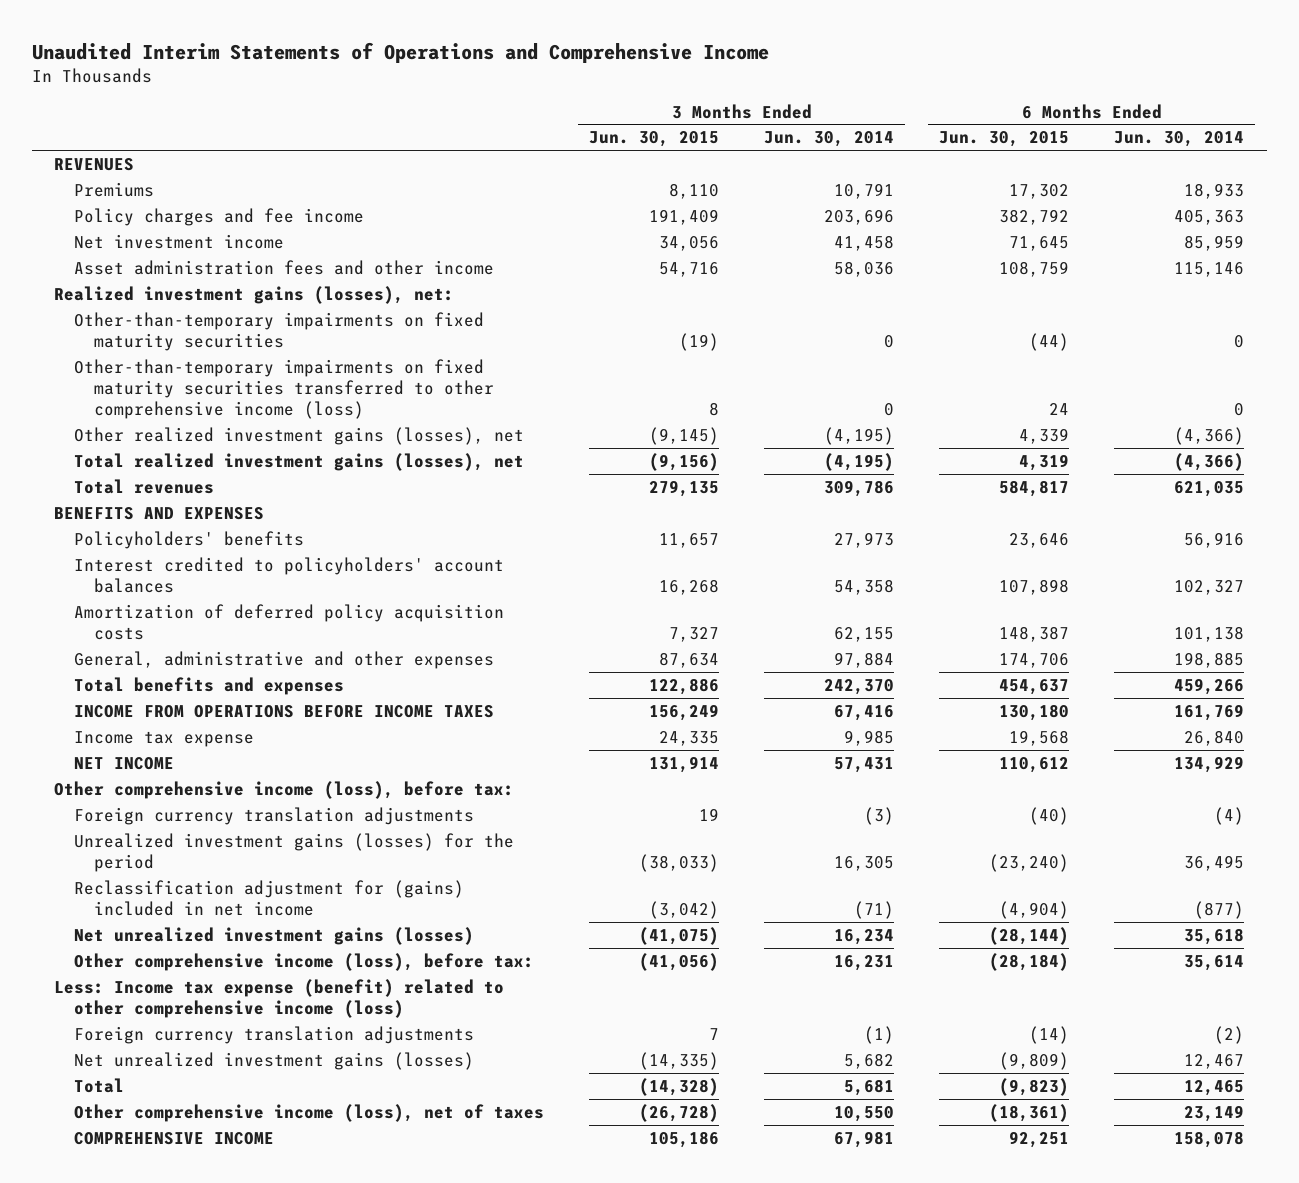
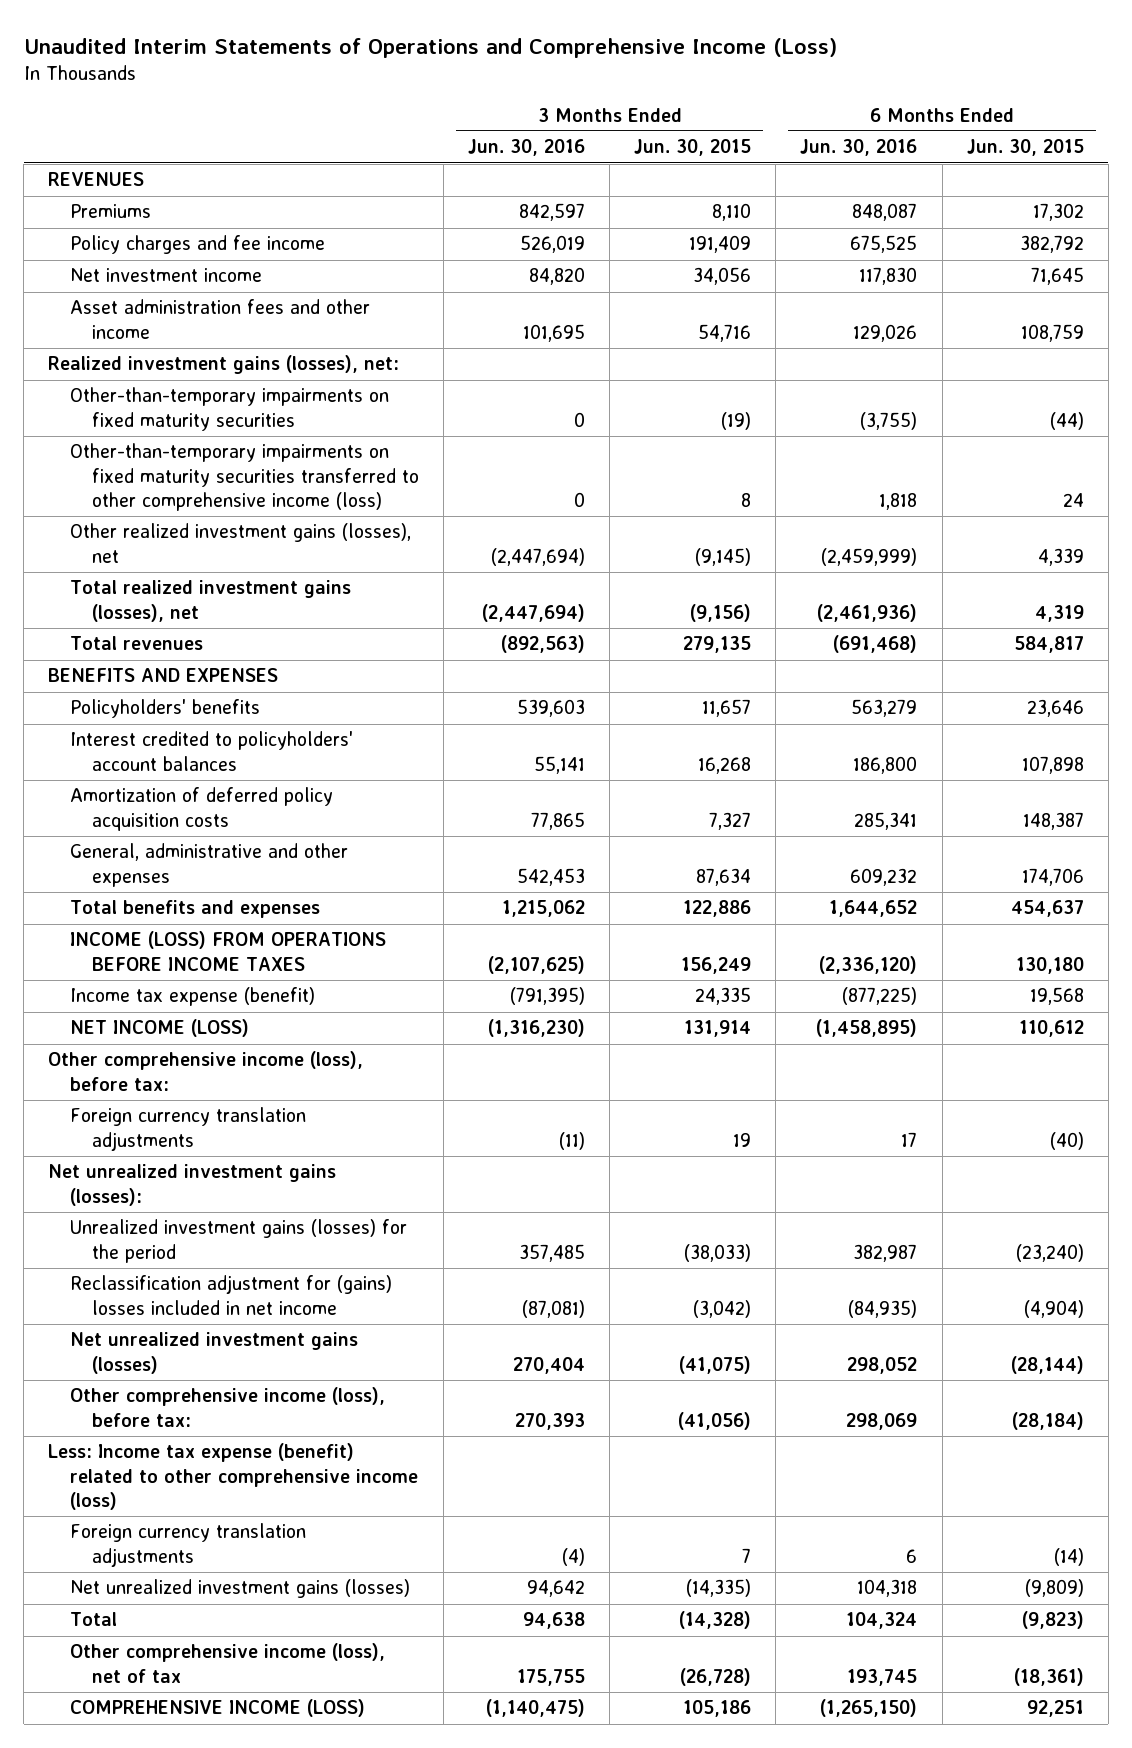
- Unaudited Interim Statements of Operations and Comprehensive Income
+ Unaudited Interim Statements of Operations and Comprehensive Income (Loss)
- | 3 Months Ended Jun. 30, 2015 | 3 Months Ended Jun. 30, 2014 | 6 Months Ended Jun. 30, 2015 | 6 Months Ended Jun. 30, 2014
+ | 3 Months Ended Jun. 30, 2016 | 3 Months Ended Jun. 30, 2015 | 6 Months Ended Jun. 30, 2016 | 6 Months Ended Jun. 30, 2015
- INCOME FROM OPERATIONS BEFORE INCOME TAXES | 156,249 | 67,416 | 130,180 | 161,769
- Income tax expense | 24,335 | 9,985 | 19,568 | 26,840
- NET INCOME | 131,914 | 57,431 | 110,612 | 134,929
+ INCOME (LOSS) FROM OPERATIONS BEFORE INCOME TAXES | (2,107,625) | 156,249 | (2,336,120) | 130,180
+ Income tax expense (benefit) | (791,395) | 24,335 | (877,225) | 19,568
+ NET INCOME (LOSS) | (1,316,230) | 131,914 | (1,458,895) | 110,612
+ Net unrealized investment gains (losses):
- Reclassification adjustment for (gains) included in net income | (3,042) | (71) | (4,904) | (877)
+ Reclassification adjustment for (gains) losses included in net income | (87,081) | (3,042) | (84,935) | (4,904)
- Other comprehensive income (loss), net of taxes | (26,728) | 10,550 | (18,361) | 23,149
- COMPREHENSIVE INCOME | 105,186 | 67,981 | 92,251 | 158,078
+ Other comprehensive income (loss), net of tax | 175,755 | (26,728) | 193,745 | (18,361)
+ COMPREHENSIVE INCOME (LOSS) | (1,140,475) | 105,186 | (1,265,150) | 92,251

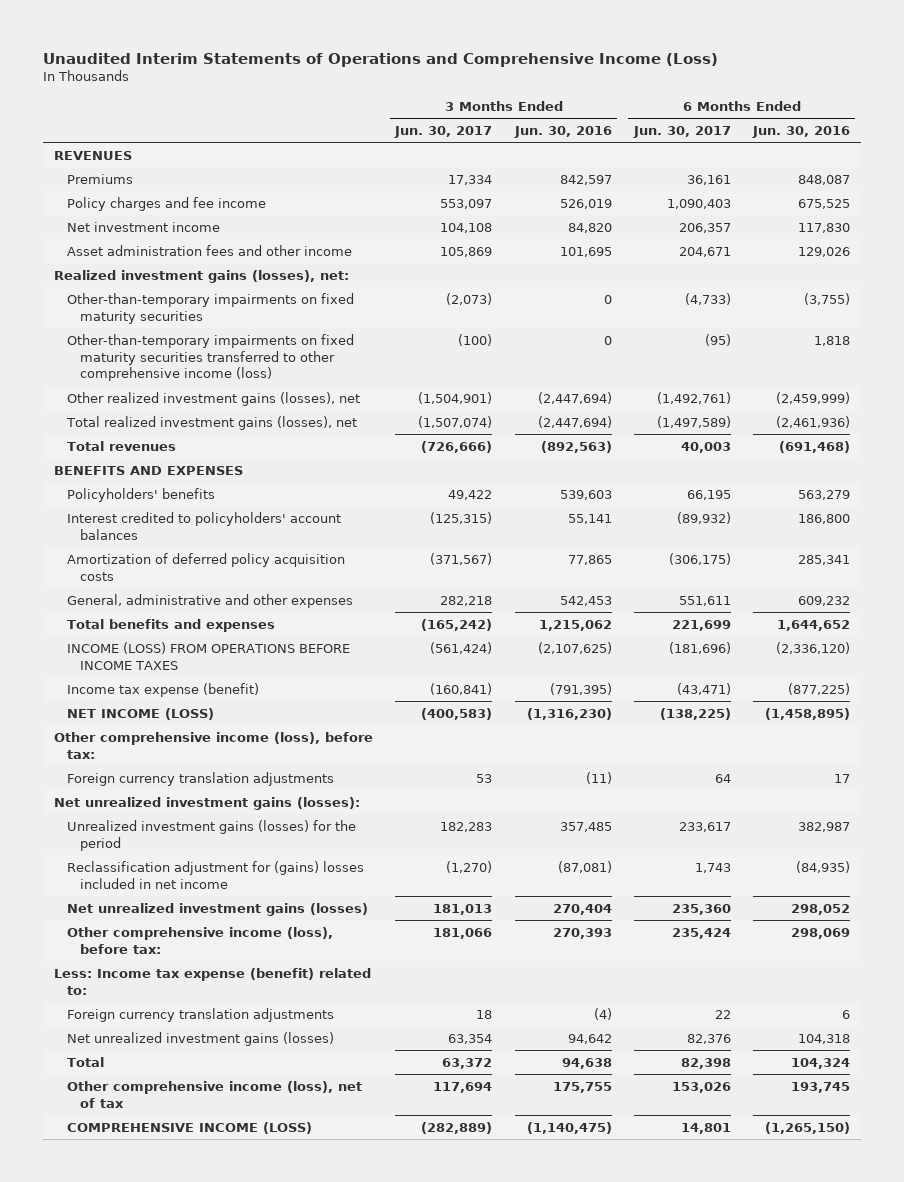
- | 3 Months Ended Jun. 30, 2016 | 3 Months Ended Jun. 30, 2015 | 6 Months Ended Jun. 30, 2016 | 6 Months Ended Jun. 30, 2015
+ | 3 Months Ended Jun. 30, 2017 | 3 Months Ended Jun. 30, 2016 | 6 Months Ended Jun. 30, 2017 | 6 Months Ended Jun. 30, 2016
- Less: Income tax expense (benefit) related to other comprehensive income (loss)
+ Less: Income tax expense (benefit) related to:

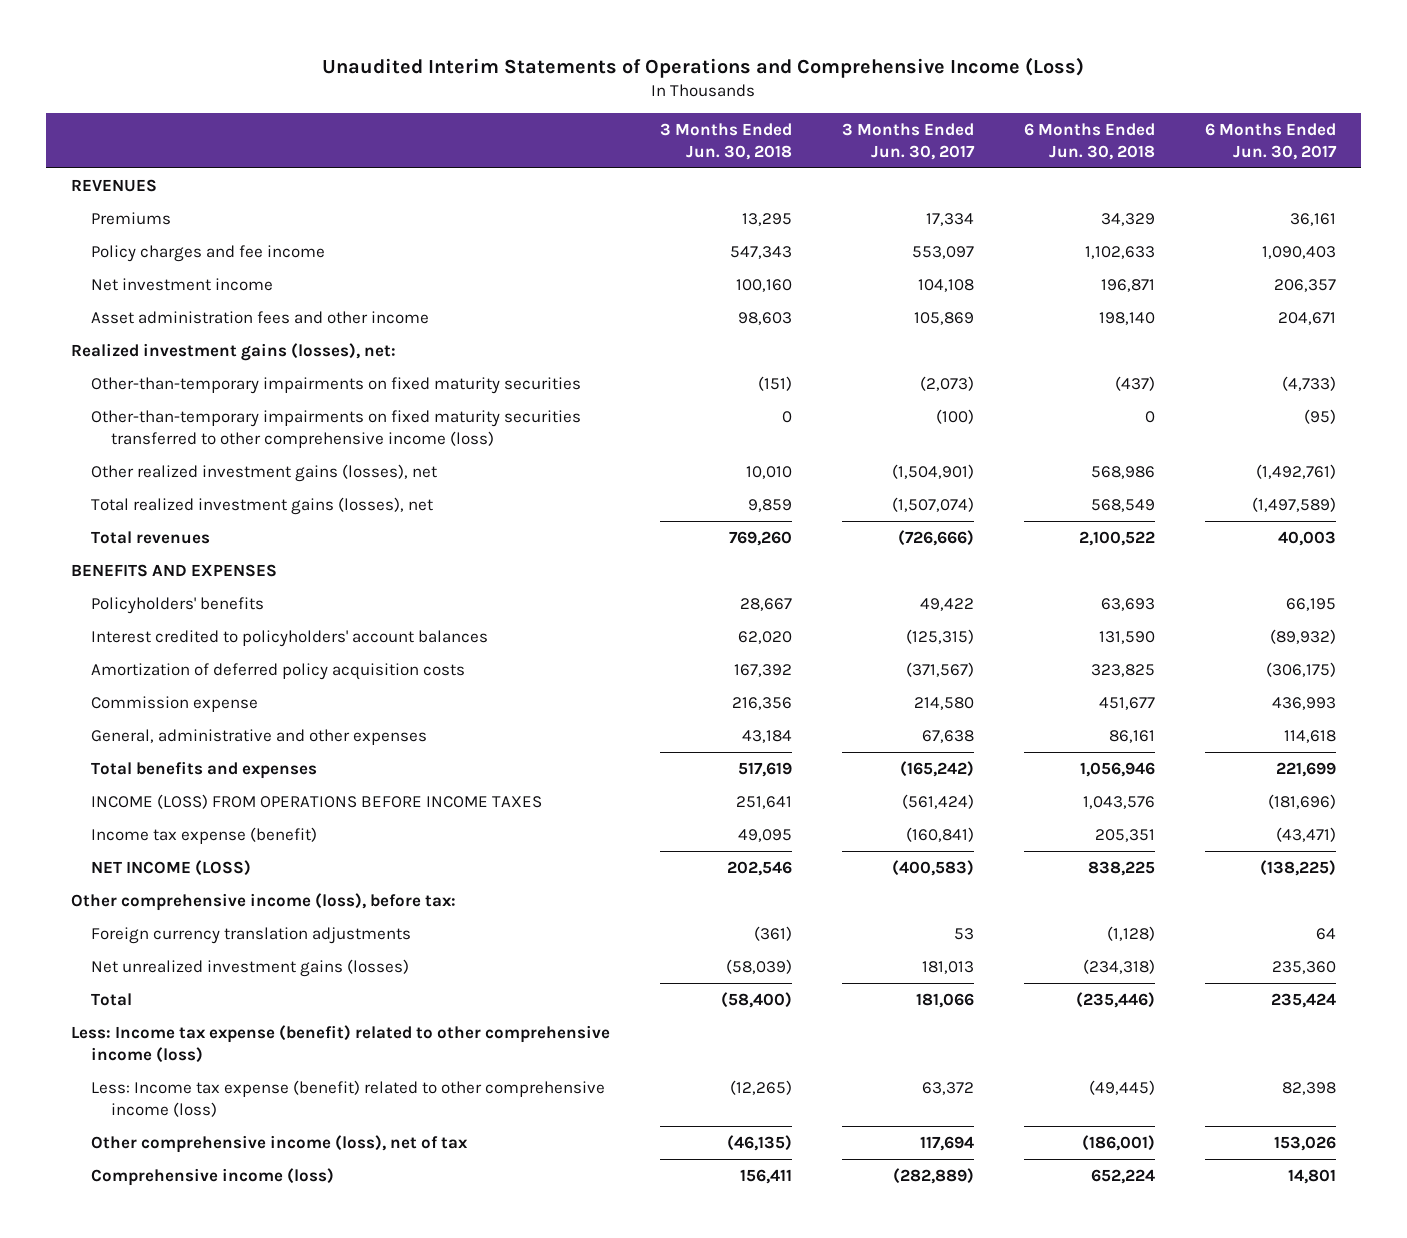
- | 3 Months Ended Jun. 30, 2017 | 3 Months Ended Jun. 30, 2016 | 6 Months Ended Jun. 30, 2017 | 6 Months Ended Jun. 30, 2016
+ | 3 Months Ended Jun. 30, 2018 | 3 Months Ended Jun. 30, 2017 | 6 Months Ended Jun. 30, 2018 | 6 Months Ended Jun. 30, 2017
- General, administrative and other expenses | 282,218 | 542,453 | 551,611 | 609,232
+ Commission expense | 216,356 | 214,580 | 451,677 | 436,993
+ General, administrative and other expenses | 43,184 | 67,638 | 86,161 | 114,618
- Net unrealized investment gains (losses):
- Unrealized investment gains (losses) for the period | 182,283 | 357,485 | 233,617 | 382,987
- Reclassification adjustment for (gains) losses included in net income | (1,270) | (87,081) | 1,743 | (84,935)
- Other comprehensive income (loss), before tax: | 181,066 | 270,393 | 235,424 | 298,069
- Less: Income tax expense (benefit) related to:
- Foreign currency translation adjustments | 18 | (4) | 22 | 6
- Net unrealized investment gains (losses) | 63,354 | 94,642 | 82,376 | 104,318
- Total | 63,372 | 94,638 | 82,398 | 104,324
+ Total | (58,400) | 181,066 | (235,446) | 235,424
+ Less: Income tax expense (benefit) related to other comprehensive income (loss)
+ Less: Income tax expense (benefit) related to other comprehensive income (loss) | (12,265) | 63,372 | (49,445) | 82,398
- COMPREHENSIVE INCOME (LOSS) | (282,889) | (1,140,475) | 14,801 | (1,265,150)
+ Comprehensive income (loss) | 156,411 | (282,889) | 652,224 | 14,801

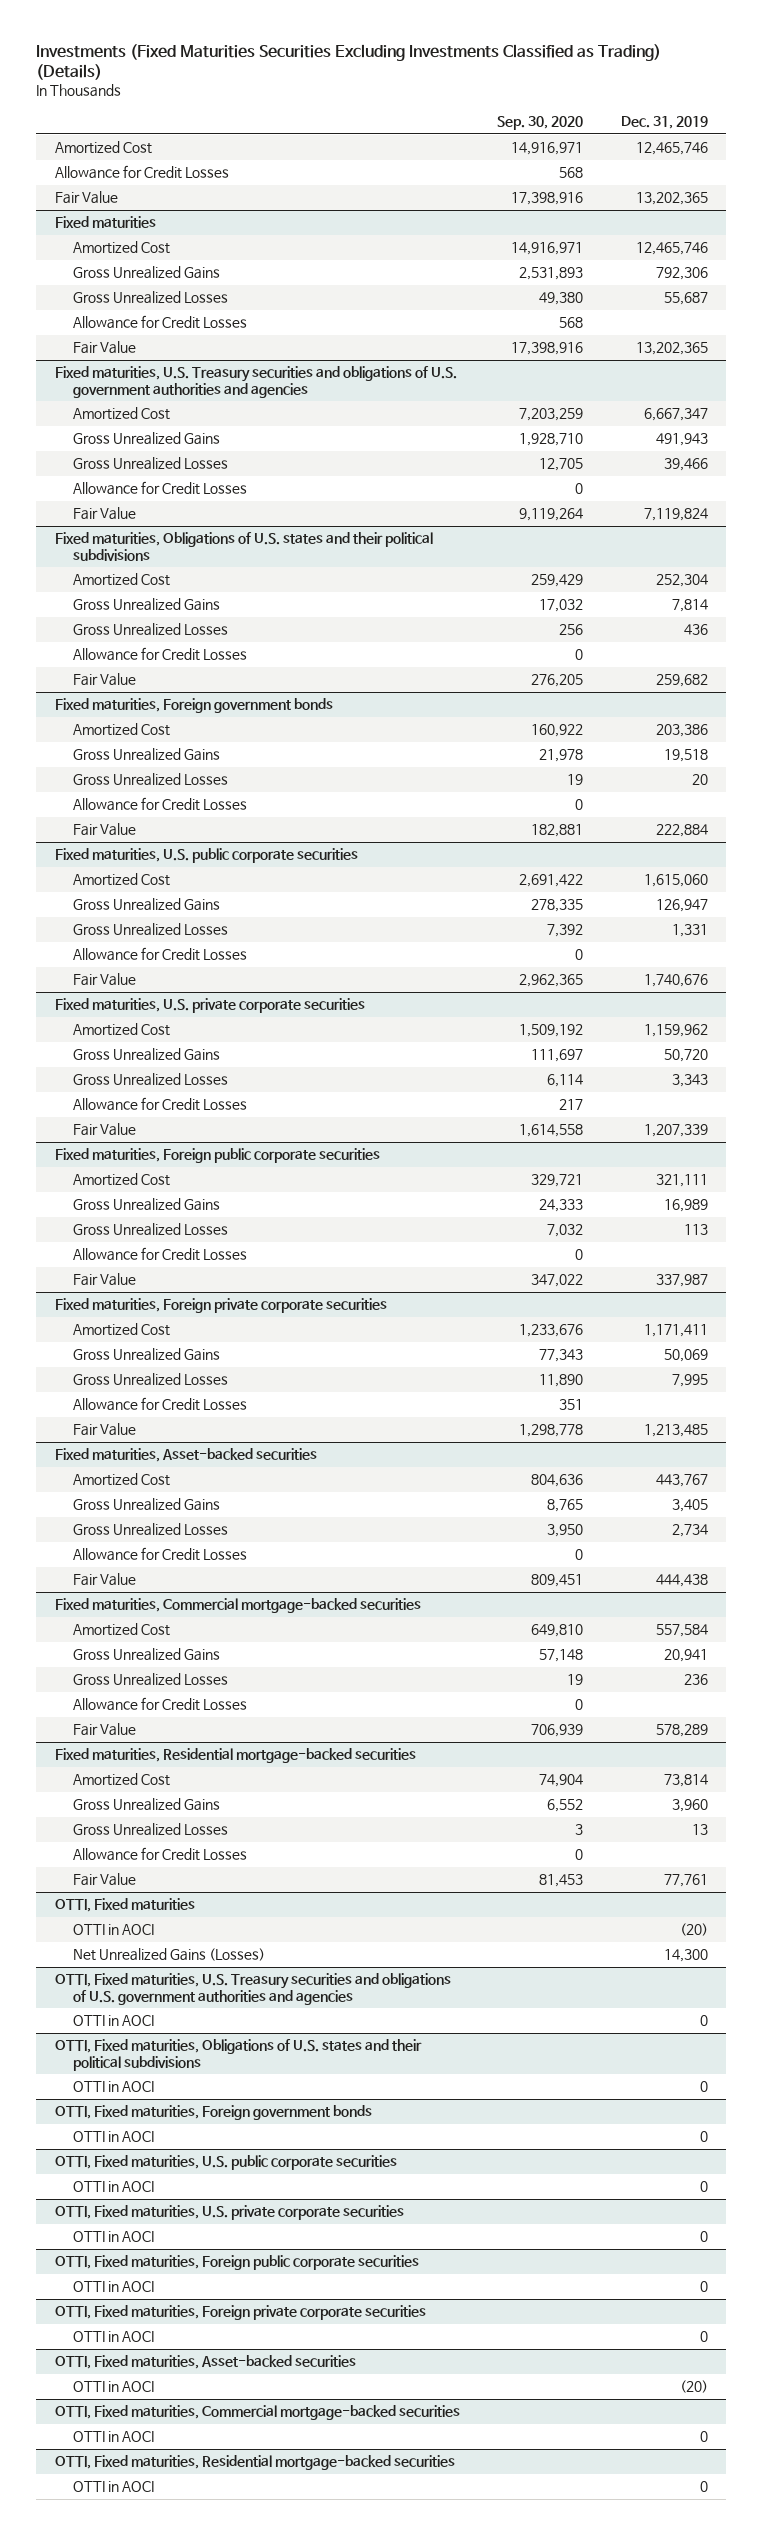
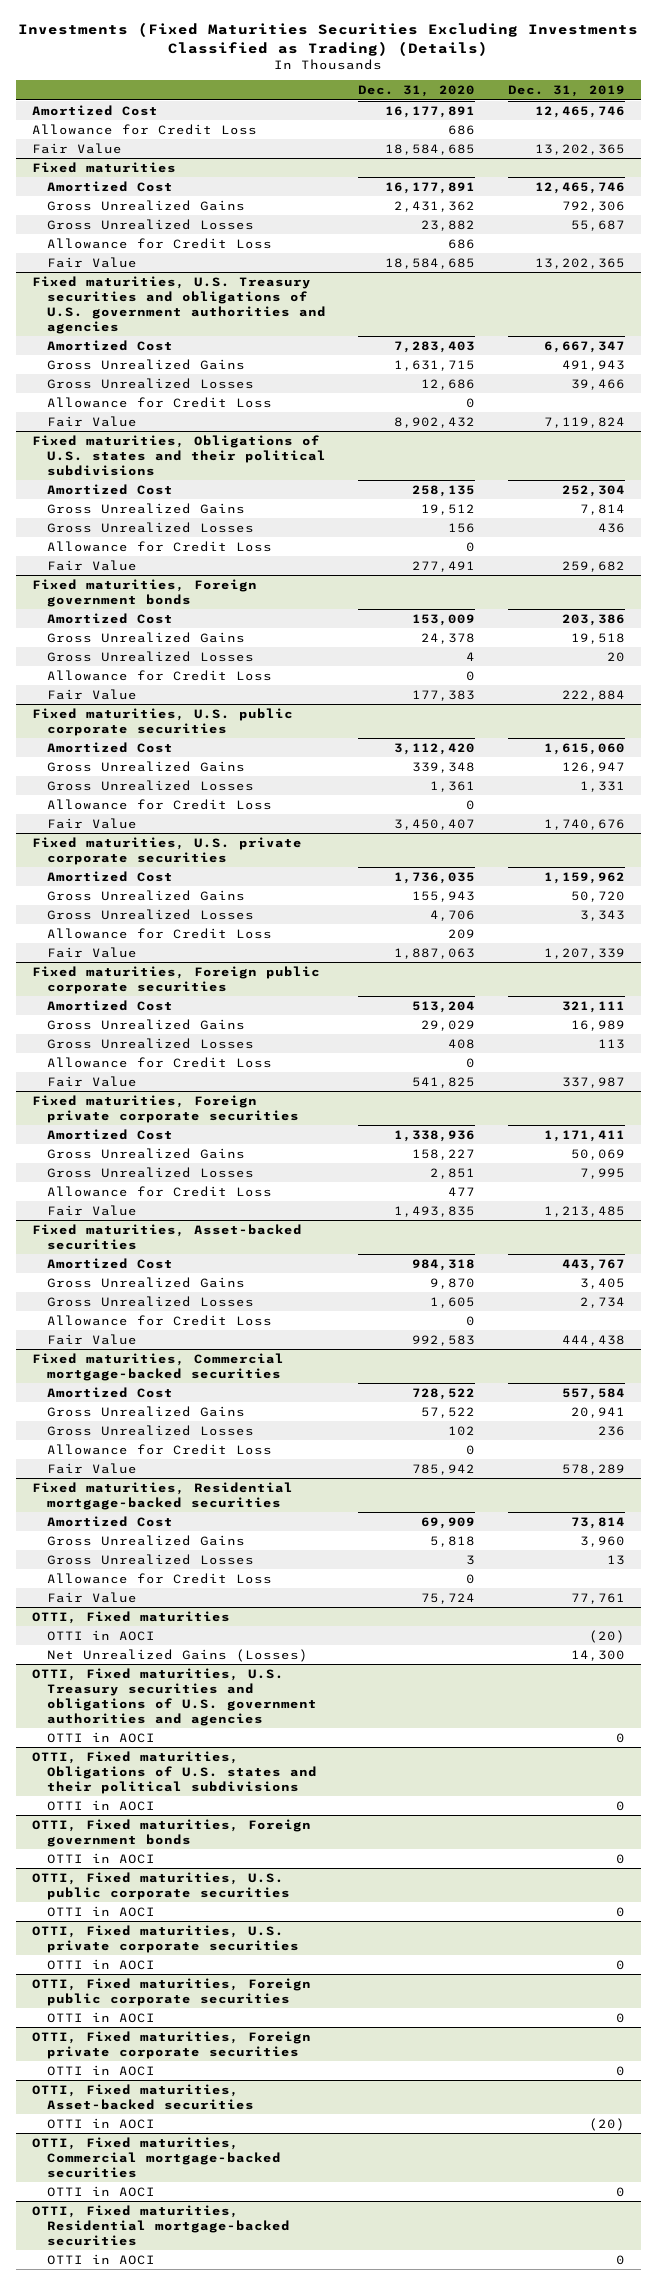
- | Sep. 30, 2020 | Dec. 31, 2019
+ | Dec. 31, 2020 | Dec. 31, 2019
- Allowance for Credit Losses | 568 |
+ Allowance for Credit Loss | 686 |
@ Fixed maturities
- Allowance for Credit Losses | 568 |
+ Allowance for Credit Loss | 686 |
@ Fixed maturities, U.S. Treasury securities and obligations of U.S. government authorities and agencies
- Allowance for Credit Losses | 0 |
+ Allowance for Credit Loss | 0 |
@ Fixed maturities, Obligations of U.S. states and their political subdivisions
- Allowance for Credit Losses | 0 |
+ Allowance for Credit Loss | 0 |
@ Fixed maturities, Foreign government bonds
- Allowance for Credit Losses | 0 |
+ Allowance for Credit Loss | 0 |
@ Fixed maturities, U.S. public corporate securities
- Allowance for Credit Losses | 0 |
+ Allowance for Credit Loss | 0 |
@ Fixed maturities, U.S. private corporate securities
- Allowance for Credit Losses | 217 |
+ Allowance for Credit Loss | 209 |
@ Fixed maturities, Foreign public corporate securities
- Allowance for Credit Losses | 0 |
+ Allowance for Credit Loss | 0 |
@ Fixed maturities, Foreign private corporate securities
- Allowance for Credit Losses | 351 |
+ Allowance for Credit Loss | 477 |
@ Fixed maturities, Asset-backed securities
- Allowance for Credit Losses | 0 |
+ Allowance for Credit Loss | 0 |
@ Fixed maturities, Commercial mortgage-backed securities
- Allowance for Credit Losses | 0 |
+ Allowance for Credit Loss | 0 |
@ Fixed maturities, Residential mortgage-backed securities
- Allowance for Credit Losses | 0 |
+ Allowance for Credit Loss | 0 |

